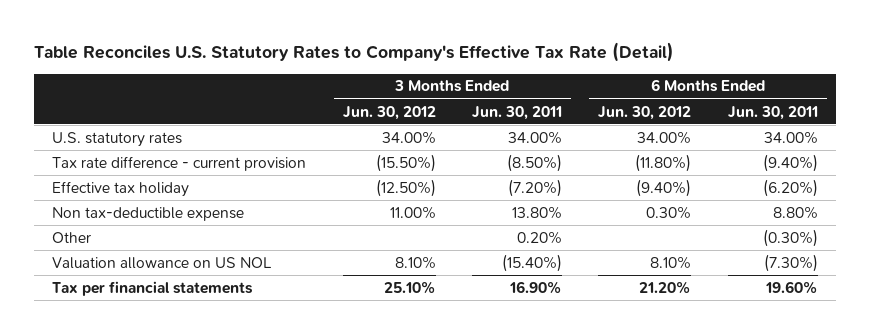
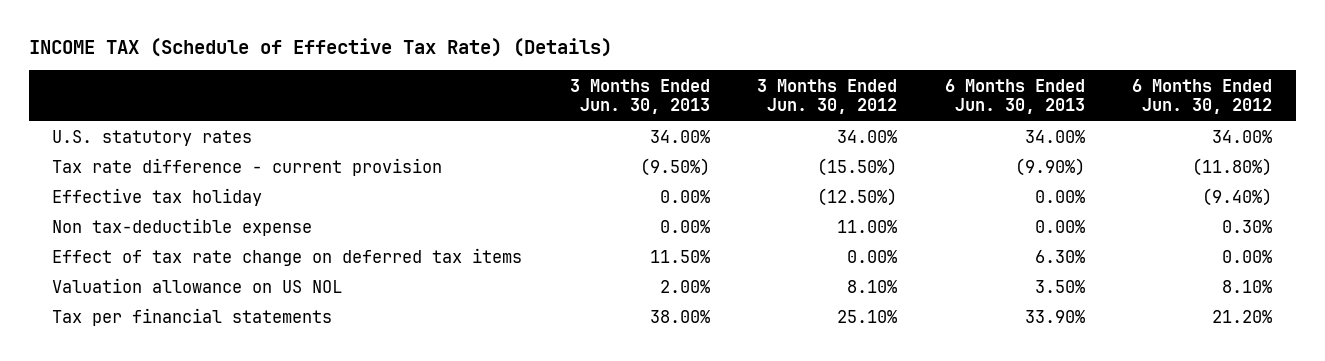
- Table Reconciles U.S. Statutory Rates to Company's Effective Tax Rate (Detail)
+ INCOME TAX (Schedule of Effective Tax Rate) (Details)
- | 3 Months Ended Jun. 30, 2012 | 3 Months Ended Jun. 30, 2011 | 6 Months Ended Jun. 30, 2012 | 6 Months Ended Jun. 30, 2011
+ | 3 Months Ended Jun. 30, 2013 | 3 Months Ended Jun. 30, 2012 | 6 Months Ended Jun. 30, 2013 | 6 Months Ended Jun. 30, 2012
- Other | | 0.20% | | (0.30%)
+ Effect of tax rate change on deferred tax items | 11.50% | 0.00% | 6.30% | 0.00%

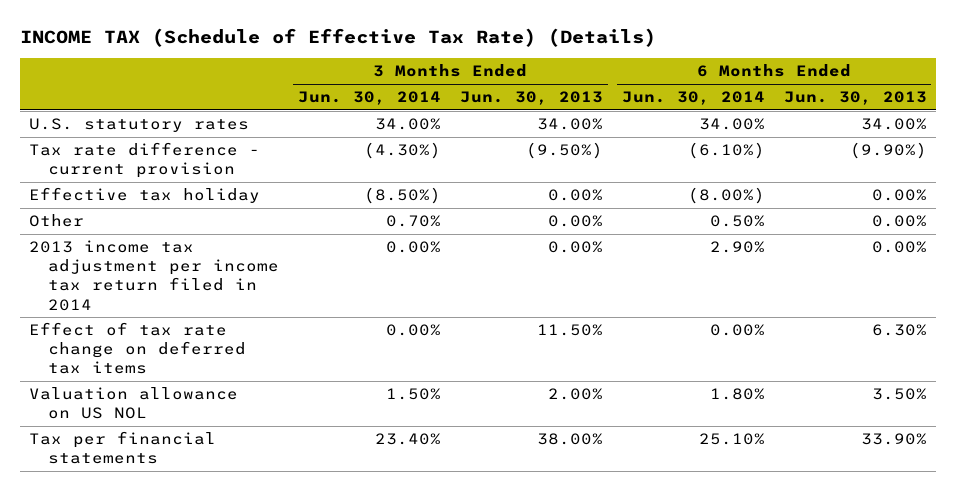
- | 3 Months Ended Jun. 30, 2013 | 3 Months Ended Jun. 30, 2012 | 6 Months Ended Jun. 30, 2013 | 6 Months Ended Jun. 30, 2012
+ | 3 Months Ended Jun. 30, 2014 | 3 Months Ended Jun. 30, 2013 | 6 Months Ended Jun. 30, 2014 | 6 Months Ended Jun. 30, 2013
- Non tax-deductible expense | 0.00% | 11.00% | 0.00% | 0.30%
+ Other | 0.70% | 0.00% | 0.50% | 0.00%
+ 2013 income tax adjustment per income tax return filed in 2014 | 0.00% | 0.00% | 2.90% | 0.00%

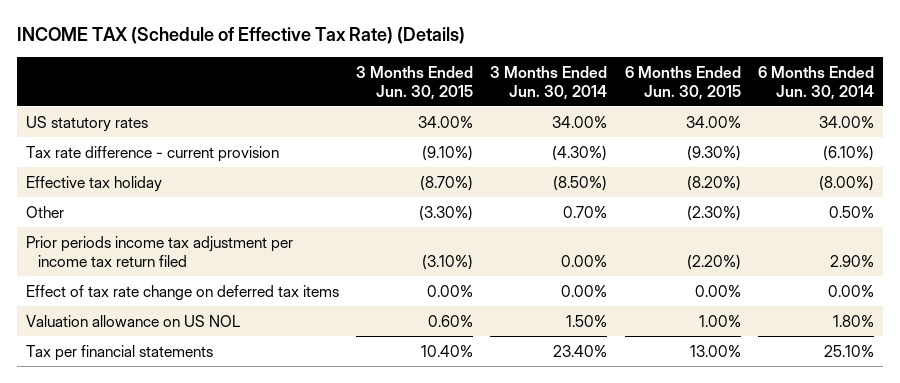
- | 3 Months Ended Jun. 30, 2014 | 3 Months Ended Jun. 30, 2013 | 6 Months Ended Jun. 30, 2014 | 6 Months Ended Jun. 30, 2013
+ | 3 Months Ended Jun. 30, 2015 | 3 Months Ended Jun. 30, 2014 | 6 Months Ended Jun. 30, 2015 | 6 Months Ended Jun. 30, 2014
- U.S. statutory rates | 34.00% | 34.00% | 34.00% | 34.00%
+ US statutory rates | 34.00% | 34.00% | 34.00% | 34.00%
- 2013 income tax adjustment per income tax return filed in 2014 | 0.00% | 0.00% | 2.90% | 0.00%
+ Prior periods income tax adjustment per income tax return filed | (3.10%) | 0.00% | (2.20%) | 2.90%

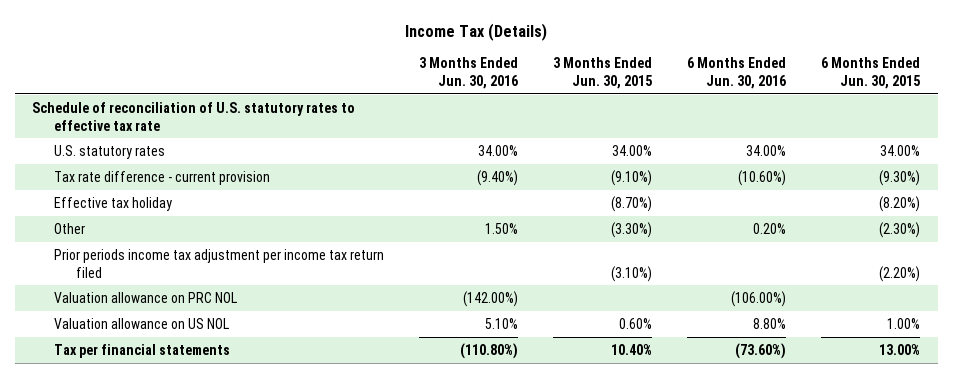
- INCOME TAX (Schedule of Effective Tax Rate) (Details)
+ Income Tax (Details)
- | 3 Months Ended Jun. 30, 2015 | 3 Months Ended Jun. 30, 2014 | 6 Months Ended Jun. 30, 2015 | 6 Months Ended Jun. 30, 2014
+ | 3 Months Ended Jun. 30, 2016 | 3 Months Ended Jun. 30, 2015 | 6 Months Ended Jun. 30, 2016 | 6 Months Ended Jun. 30, 2015
- US statutory rates | 34.00% | 34.00% | 34.00% | 34.00%
+ Schedule of reconciliation of U.S. statutory rates to effective tax rate
+ U.S. statutory rates | 34.00% | 34.00% | 34.00% | 34.00%
- Effect of tax rate change on deferred tax items | 0.00% | 0.00% | 0.00% | 0.00%
+ Valuation allowance on PRC NOL | (142.00%) | | (106.00%) |

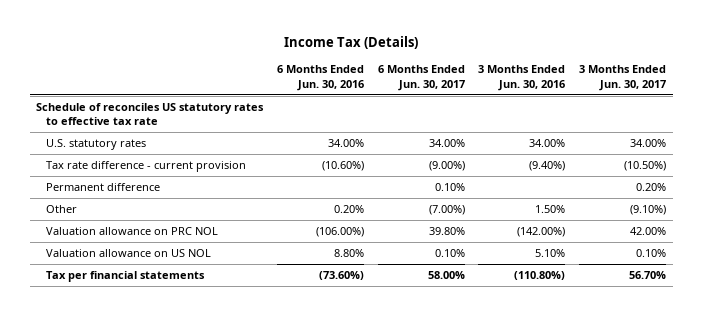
- | 3 Months Ended Jun. 30, 2016 | 3 Months Ended Jun. 30, 2015 | 6 Months Ended Jun. 30, 2016 | 6 Months Ended Jun. 30, 2015
+ | 6 Months Ended Jun. 30, 2016 | 6 Months Ended Jun. 30, 2017 | 3 Months Ended Jun. 30, 2016 | 3 Months Ended Jun. 30, 2017
- Schedule of reconciliation of U.S. statutory rates to effective tax rate
+ Schedule of reconciles US statutory rates to effective tax rate
- Effective tax holiday | | (8.70%) | | (8.20%)
+ Permanent difference | | 0.10% | | 0.20%
- Prior periods income tax adjustment per income tax return filed | | (3.10%) | | (2.20%)

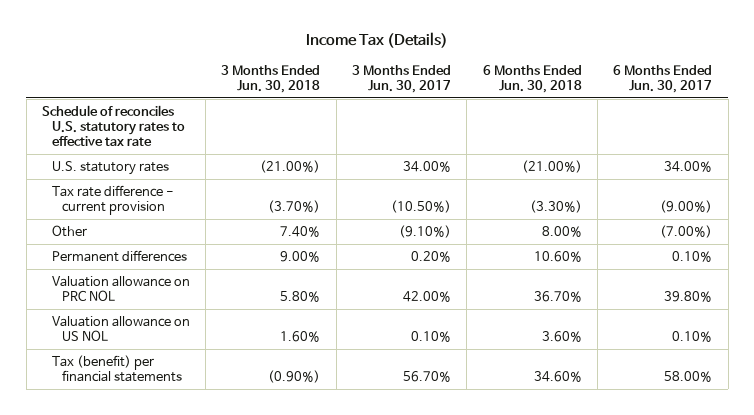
- | 6 Months Ended Jun. 30, 2016 | 6 Months Ended Jun. 30, 2017 | 3 Months Ended Jun. 30, 2016 | 3 Months Ended Jun. 30, 2017
+ | 3 Months Ended Jun. 30, 2018 | 3 Months Ended Jun. 30, 2017 | 6 Months Ended Jun. 30, 2018 | 6 Months Ended Jun. 30, 2017
- Schedule of reconciles US statutory rates to effective tax rate
+ Schedule of reconciles U.S. statutory rates to effective tax rate
- Permanent difference | | 0.10% | | 0.20%
+ Permanent differences | 9.00% | 0.20% | 10.60% | 0.10%
- Tax per financial statements | (73.60%) | 58.00% | (110.80%) | 56.70%
+ Tax (benefit) per financial statements | (0.90%) | 56.70% | 34.60% | 58.00%

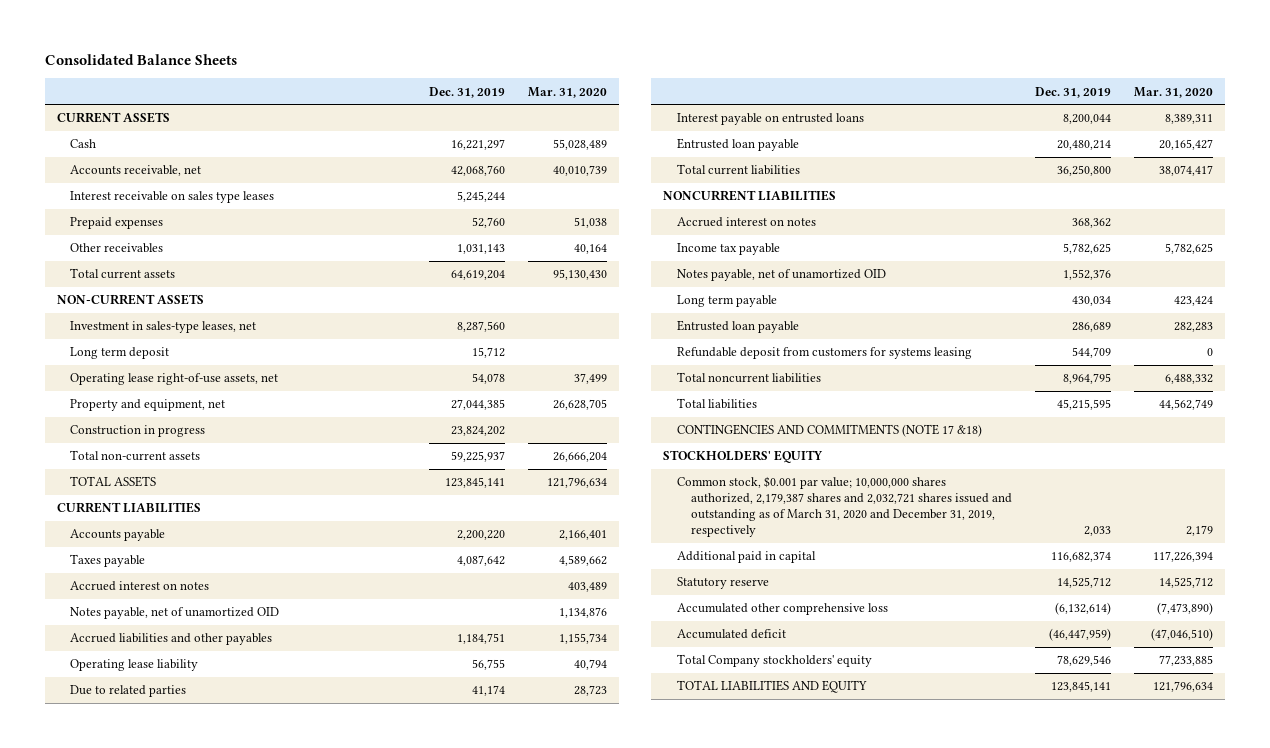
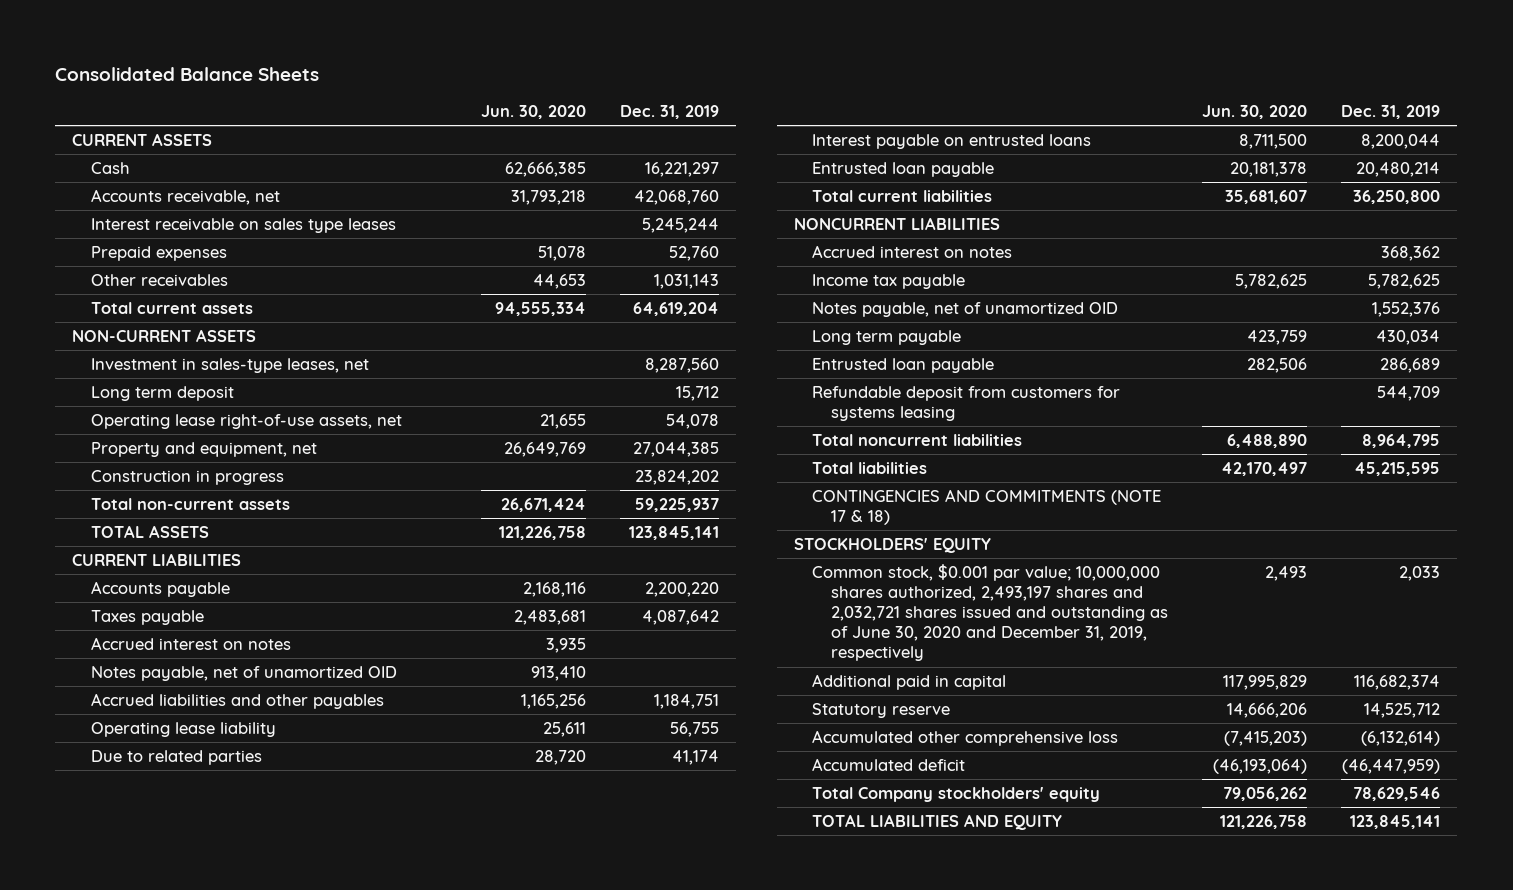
- | Dec. 31, 2019 | Mar. 31, 2020
+ | Jun. 30, 2020 | Dec. 31, 2019
- CONTINGENCIES AND COMMITMENTS (NOTE 17 &18)
+ CONTINGENCIES AND COMMITMENTS (NOTE 17 & 18)
- Common stock, $0.001 par value; 10,000,000 shares authorized, 2,179,387 shares and 2,032,721 shares issued and outstanding as of March 31, 2020 and December 31, 2019, respectively | 2,033 | 2,179
+ Common stock, $0.001 par value; 10,000,000 shares authorized, 2,493,197 shares and 2,032,721 shares issued and outstanding as of June 30, 2020 and December 31, 2019, respectively | 2,493 | 2,033

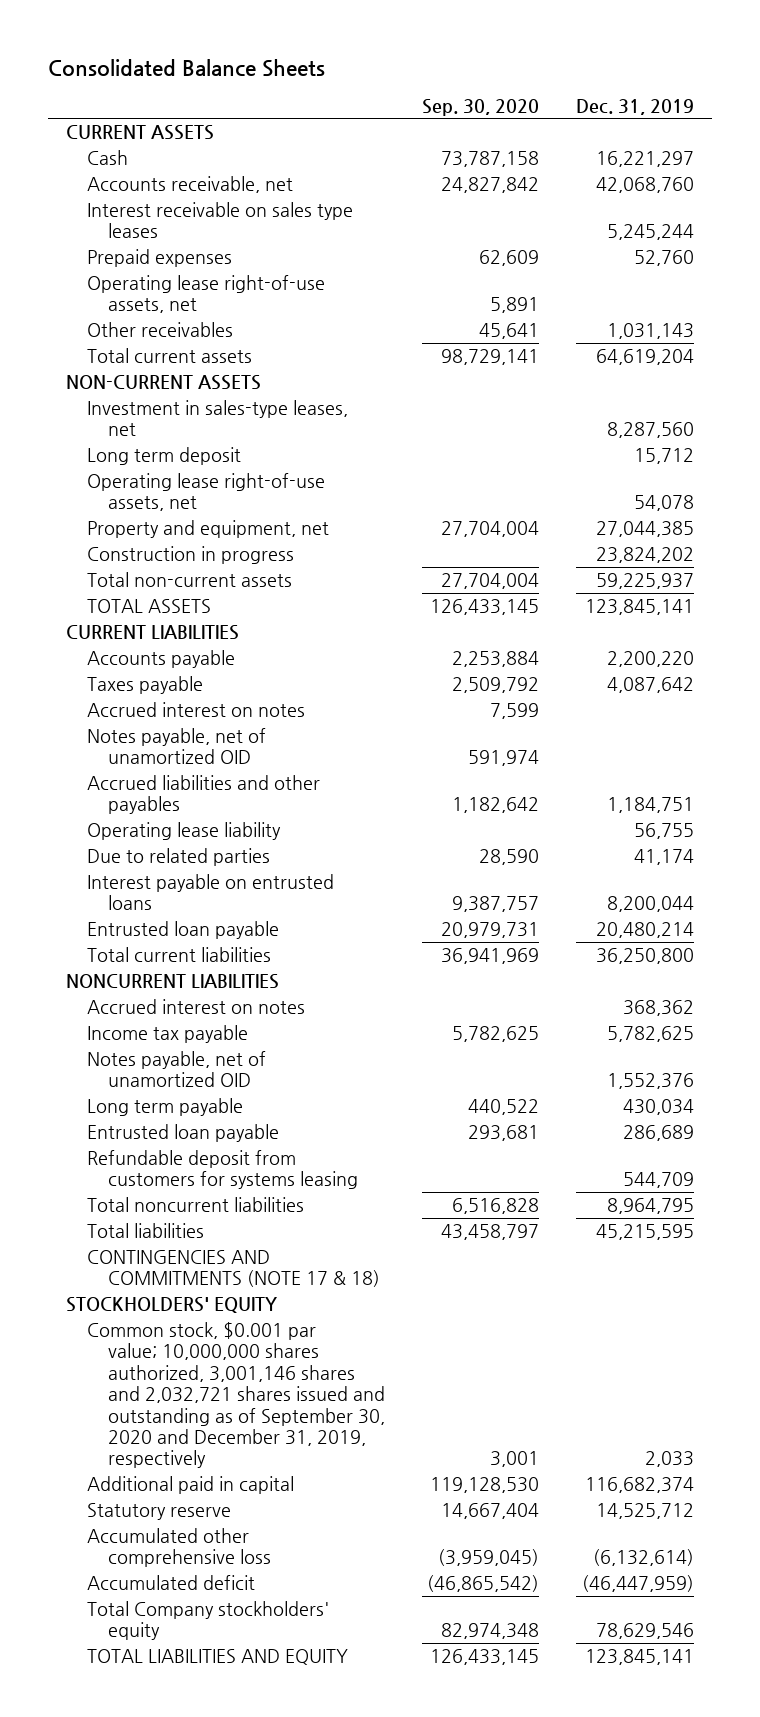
- | Jun. 30, 2020 | Dec. 31, 2019
+ | Sep. 30, 2020 | Dec. 31, 2019
+ Operating lease right-of-use assets, net | 5,891 |
- Common stock, $0.001 par value; 10,000,000 shares authorized, 2,493,197 shares and 2,032,721 shares issued and outstanding as of June 30, 2020 and December 31, 2019, respectively | 2,493 | 2,033
+ Common stock, $0.001 par value; 10,000,000 shares authorized, 3,001,146 shares and 2,032,721 shares issued and outstanding as of September 30, 2020 and December 31, 2019, respectively | 3,001 | 2,033

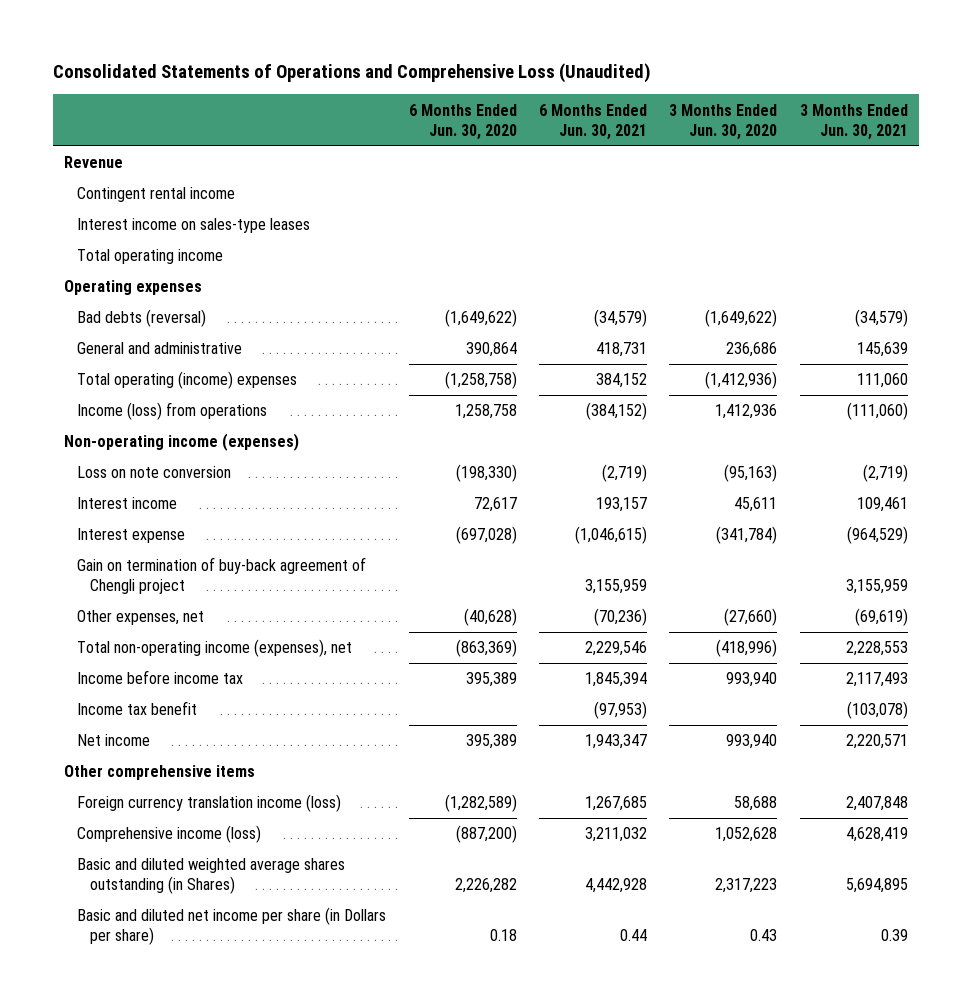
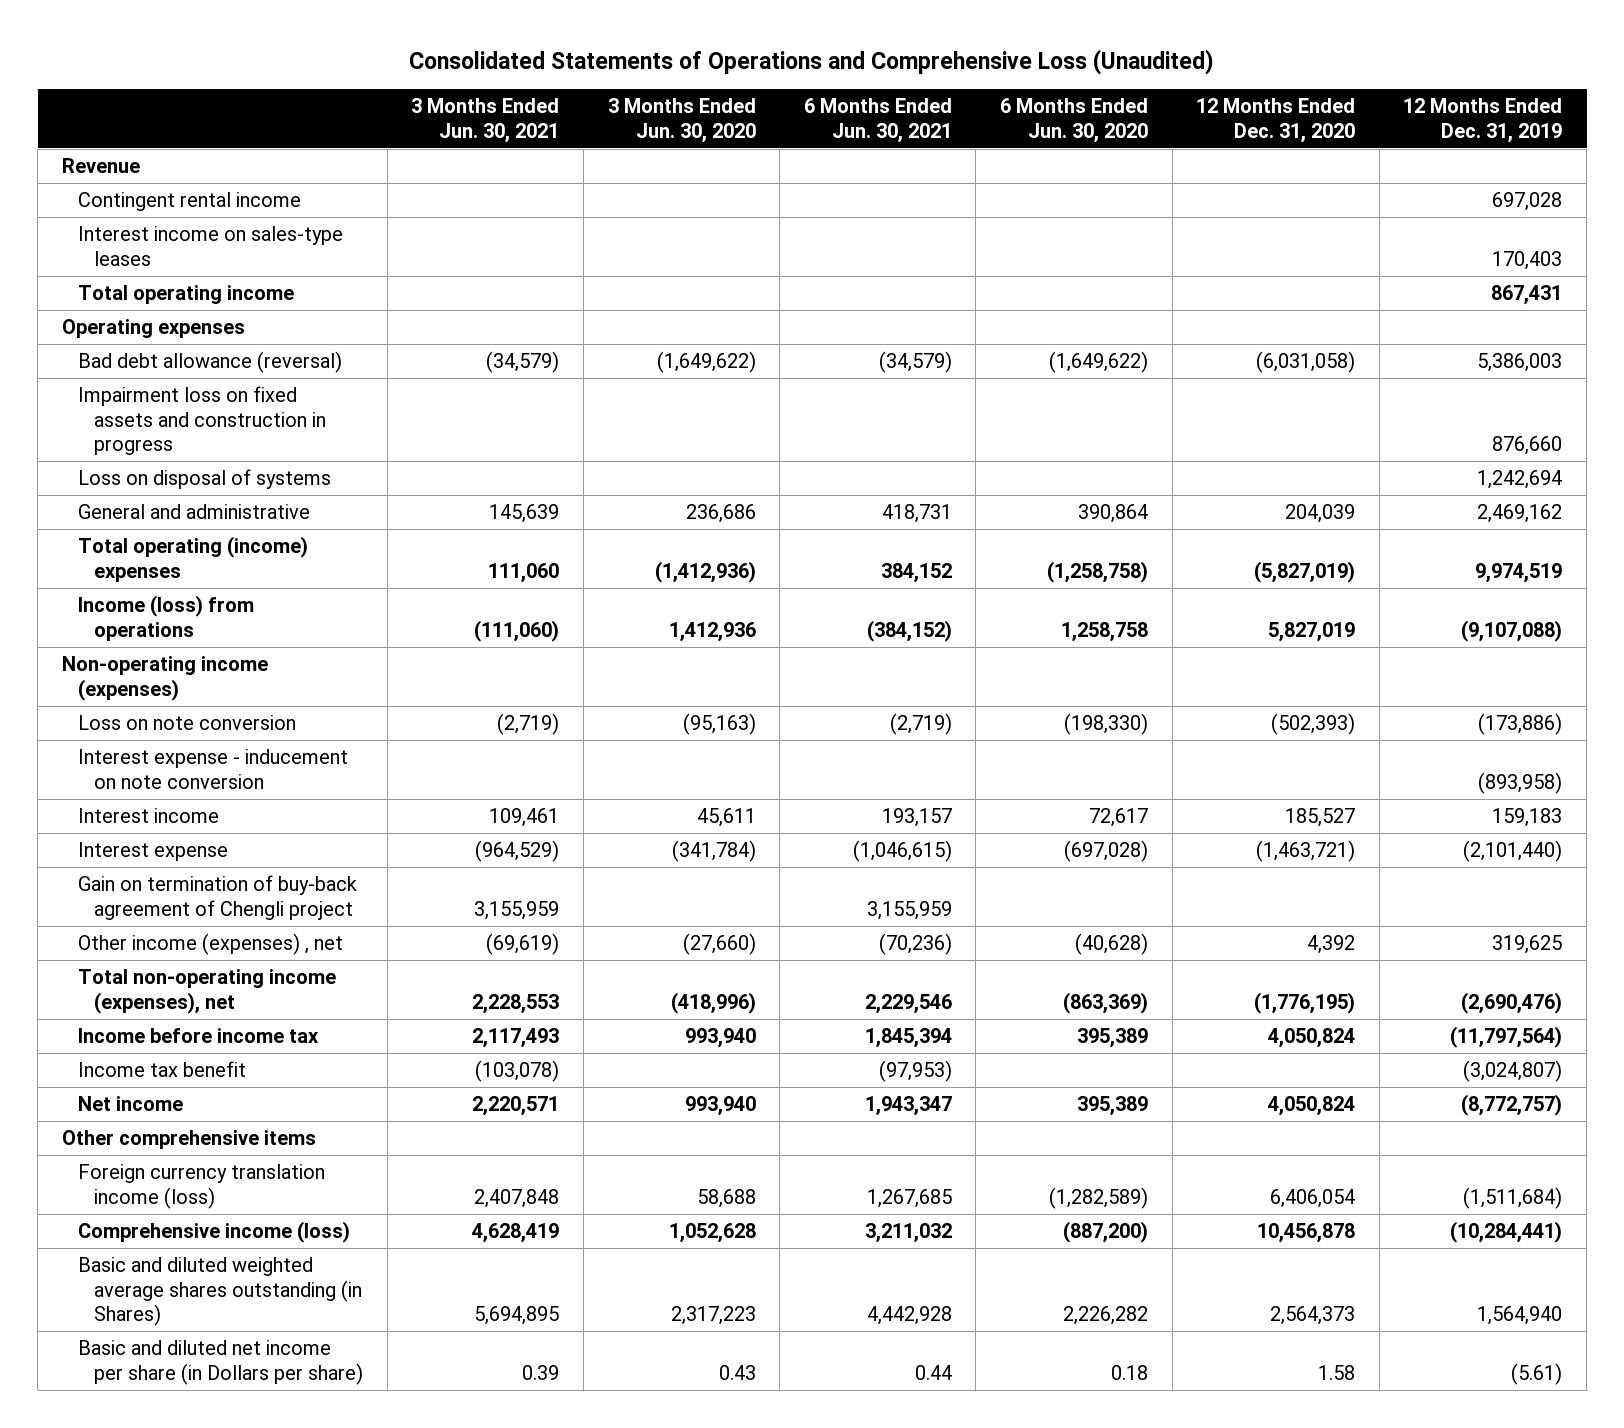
- | 6 Months Ended Jun. 30, 2020 | 6 Months Ended Jun. 30, 2021 | 3 Months Ended Jun. 30, 2020 | 3 Months Ended Jun. 30, 2021
+ | 3 Months Ended Jun. 30, 2021 | 3 Months Ended Jun. 30, 2020 | 6 Months Ended Jun. 30, 2021 | 6 Months Ended Jun. 30, 2020 | 12 Months Ended Dec. 31, 2020 | 12 Months Ended Dec. 31, 2019
- Bad debts (reversal) | (1,649,622) | (34,579) | (1,649,622) | (34,579)
+ Bad debt allowance (reversal) | (34,579) | (1,649,622) | (34,579) | (1,649,622) | (6,031,058) | 5,386,003
+ Impairment loss on fixed assets and construction in progress | | | | | | 876,660
+ Loss on disposal of systems | | | | | | 1,242,694
+ Interest expense - inducement on note conversion | | | | | | (893,958)
- Other expenses, net | (40,628) | (70,236) | (27,660) | (69,619)
+ Other income (expenses) , net | (69,619) | (27,660) | (70,236) | (40,628) | 4,392 | 319,625

